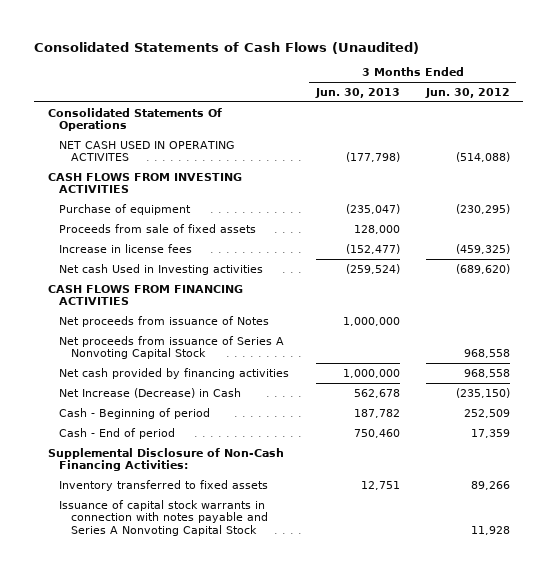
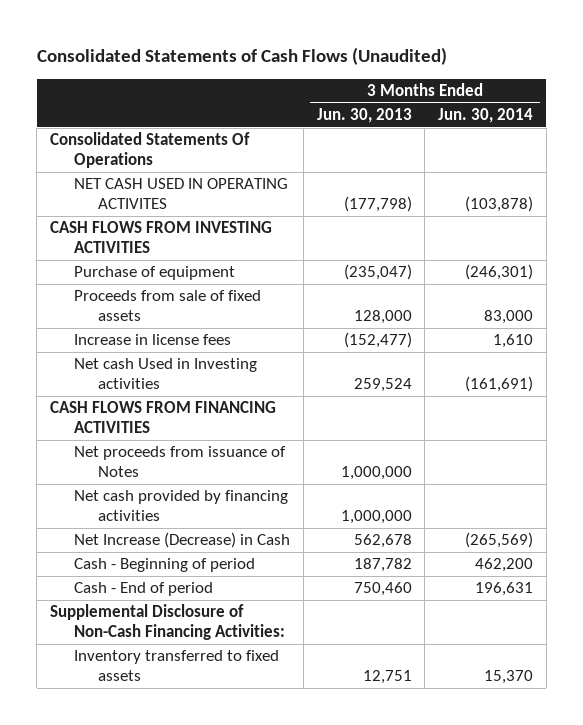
- | 3 Months Ended Jun. 30, 2013 | 3 Months Ended Jun. 30, 2012
+ | 3 Months Ended Jun. 30, 2013 | 3 Months Ended Jun. 30, 2014
- Net cash Used in Investing activities | (259,524) | (689,620)
+ Net cash Used in Investing activities | 259,524 | (161,691)
- Net proceeds from issuance of Series A Nonvoting Capital Stock | | 968,558
- Issuance of capital stock warrants in connection with notes payable and Series A Nonvoting Capital Stock | | 11,928

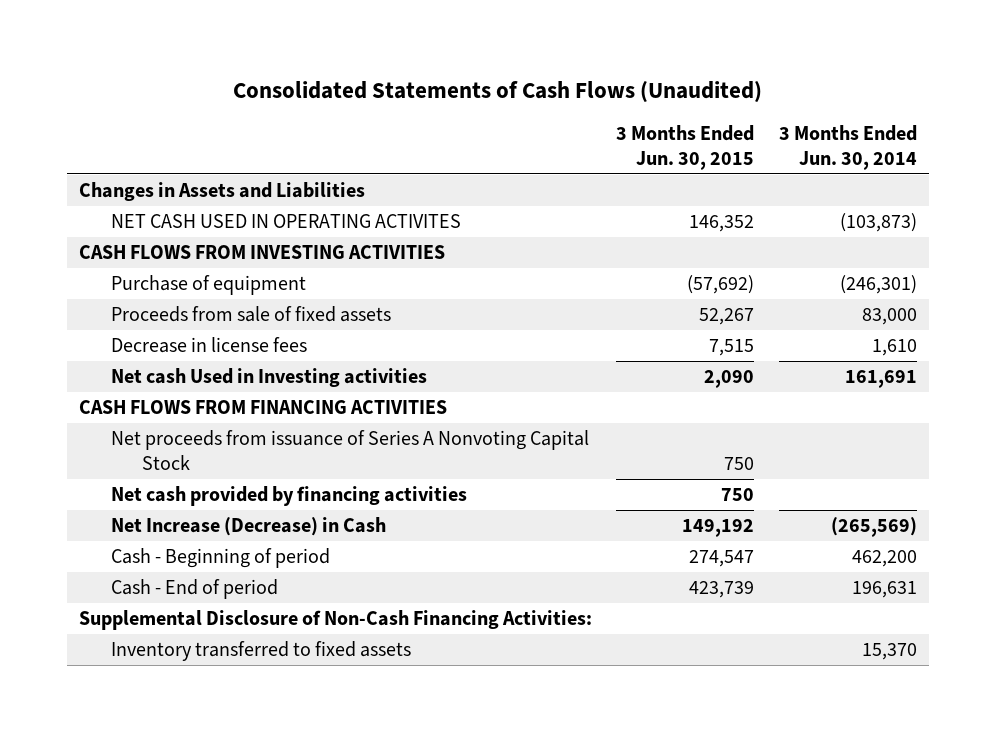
- | 3 Months Ended Jun. 30, 2013 | 3 Months Ended Jun. 30, 2014
+ | 3 Months Ended Jun. 30, 2015 | 3 Months Ended Jun. 30, 2014
- Consolidated Statements Of Operations
- NET CASH USED IN OPERATING ACTIVITES | (177,798) | (103,878)
+ Changes in Assets and Liabilities
+ NET CASH USED IN OPERATING ACTIVITES | 146,352 | (103,873)
- Increase in license fees | (152,477) | 1,610
- Net cash Used in Investing activities | 259,524 | (161,691)
+ Decrease in license fees | 7,515 | 1,610
+ Net cash Used in Investing activities | 2,090 | 161,691
- Net proceeds from issuance of Notes | 1,000,000 |
+ Net proceeds from issuance of Series A Nonvoting Capital Stock | 750 |

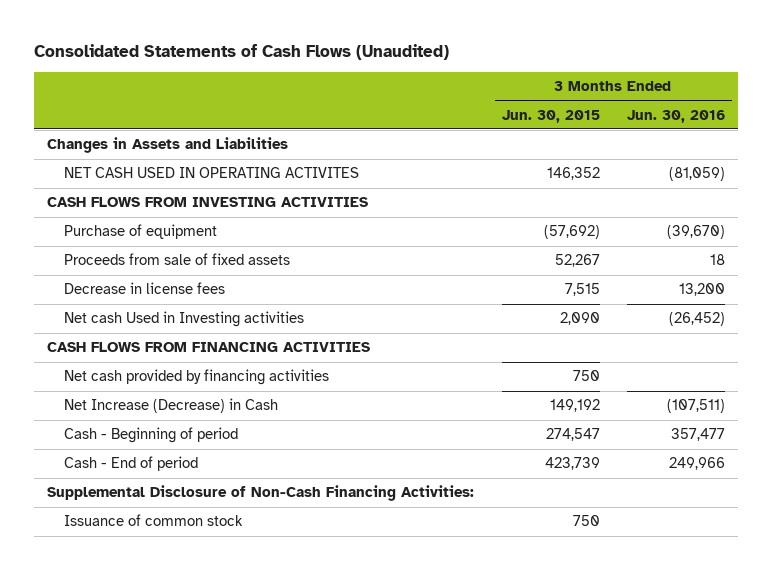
- | 3 Months Ended Jun. 30, 2015 | 3 Months Ended Jun. 30, 2014
+ | 3 Months Ended Jun. 30, 2015 | 3 Months Ended Jun. 30, 2016
- Net proceeds from issuance of Series A Nonvoting Capital Stock | 750 |
- Inventory transferred to fixed assets | | 15,370
+ Issuance of common stock | 750 |

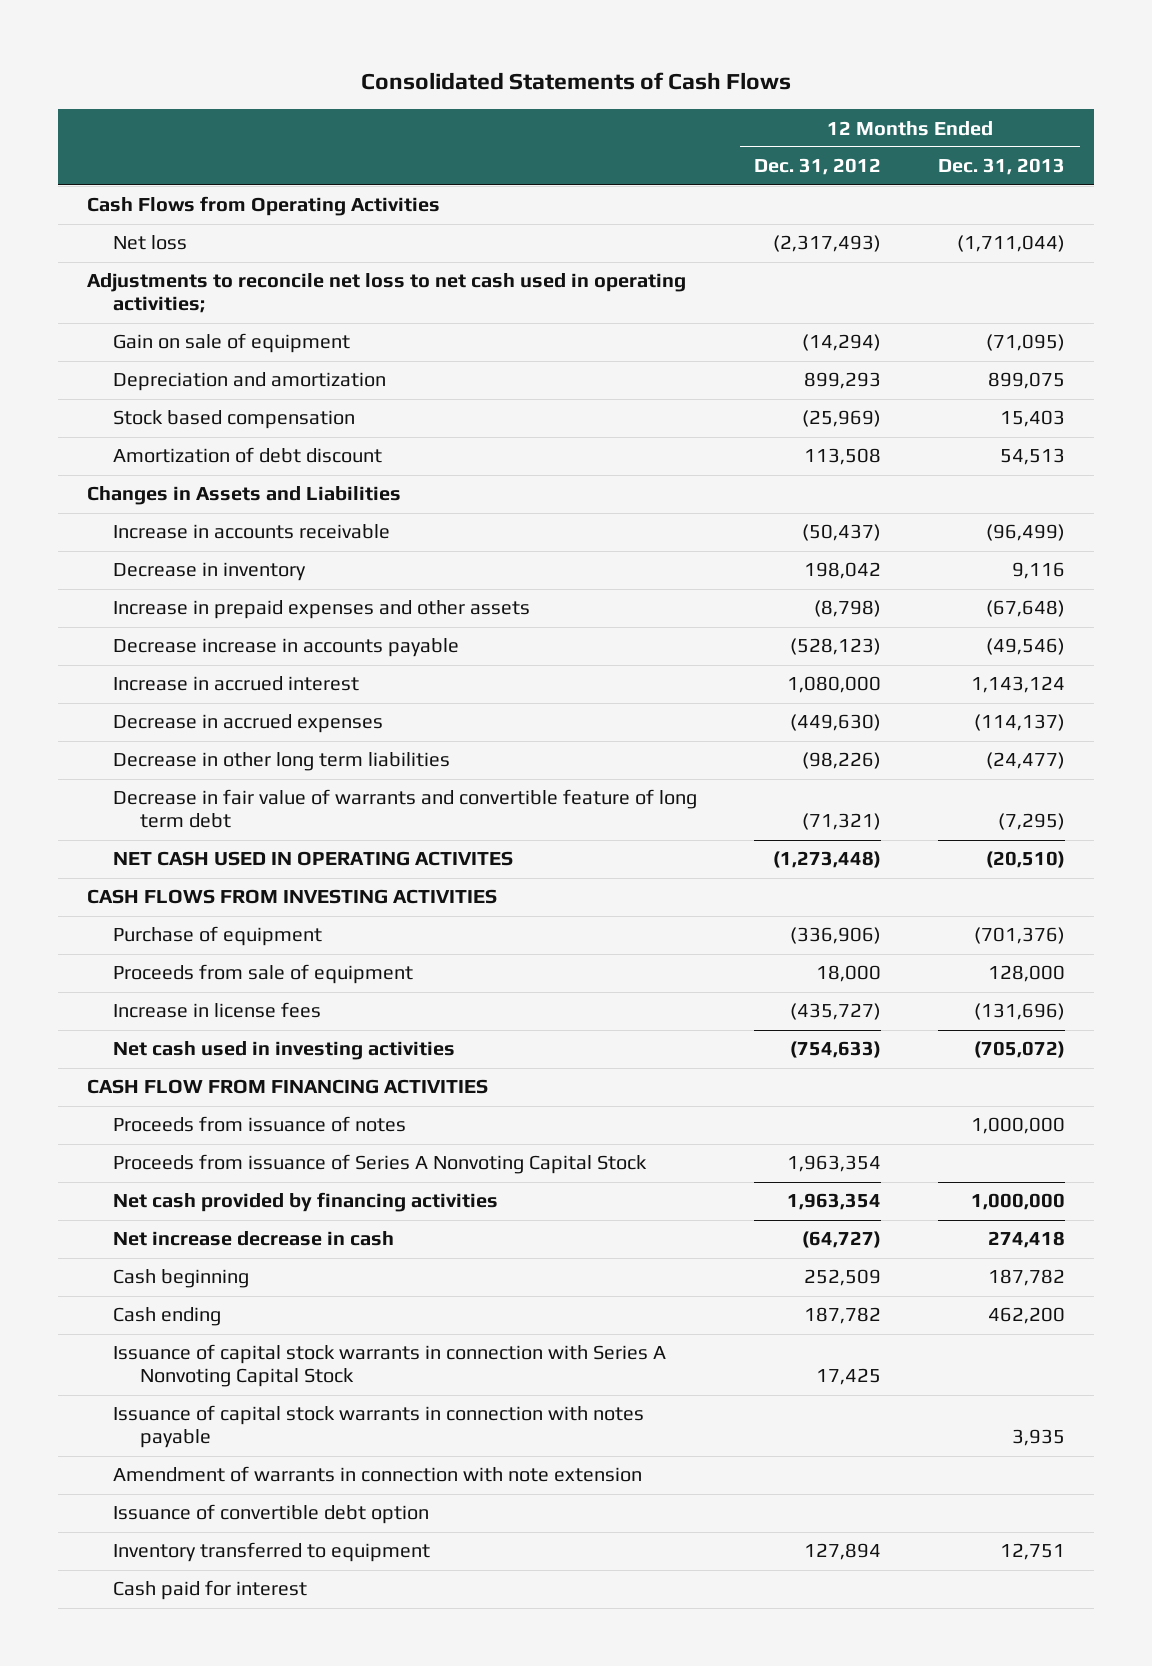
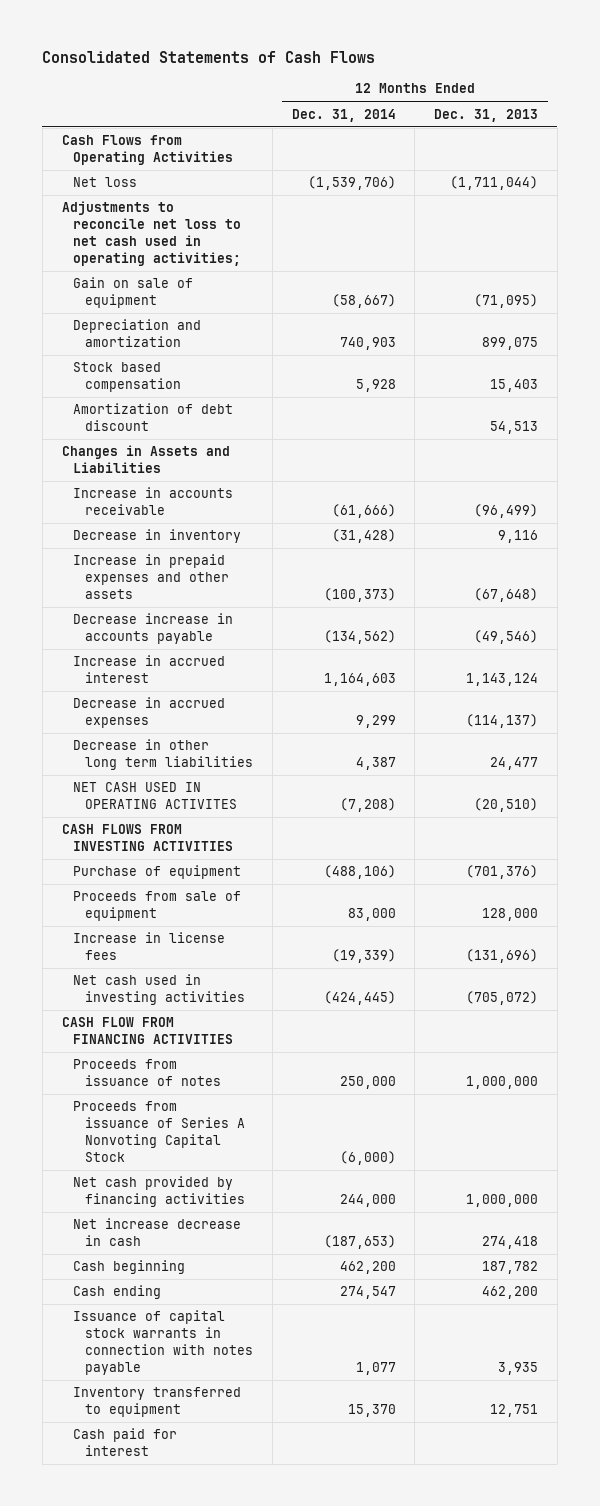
- | 12 Months Ended Dec. 31, 2012 | 12 Months Ended Dec. 31, 2013
+ | 12 Months Ended Dec. 31, 2014 | 12 Months Ended Dec. 31, 2013
- Decrease in other long term liabilities | (98,226) | (24,477)
- Decrease in fair value of warrants and convertible feature of long term debt | (71,321) | (7,295)
+ Decrease in other long term liabilities | 4,387 | 24,477
- Issuance of capital stock warrants in connection with Series A Nonvoting Capital Stock | 17,425 |
- Amendment of warrants in connection with note extension
- Issuance of convertible debt option

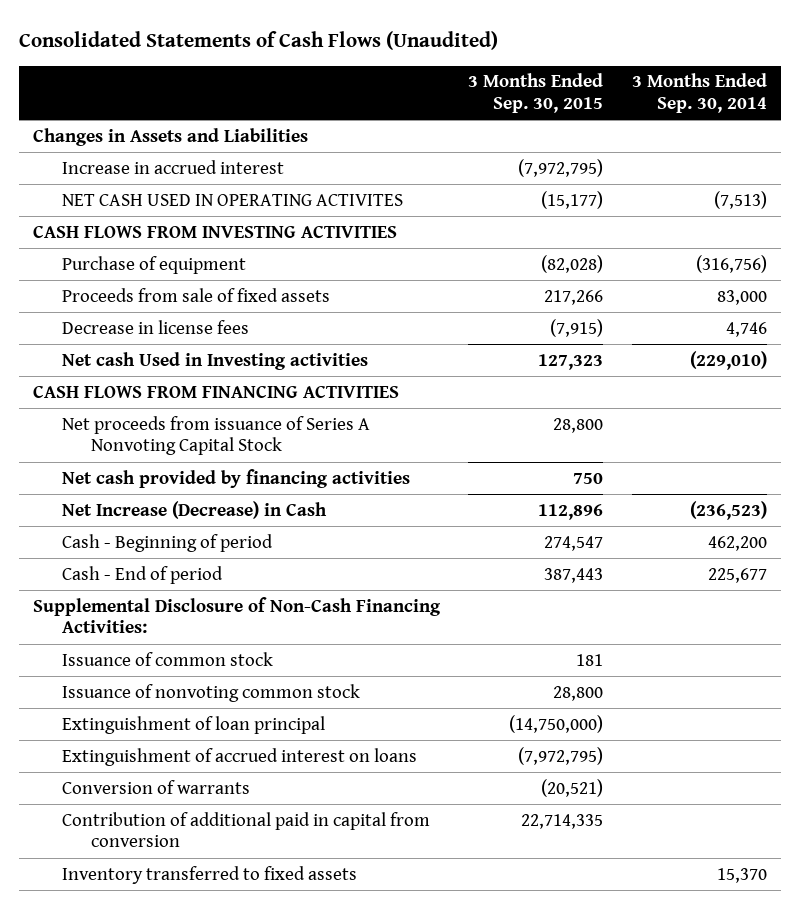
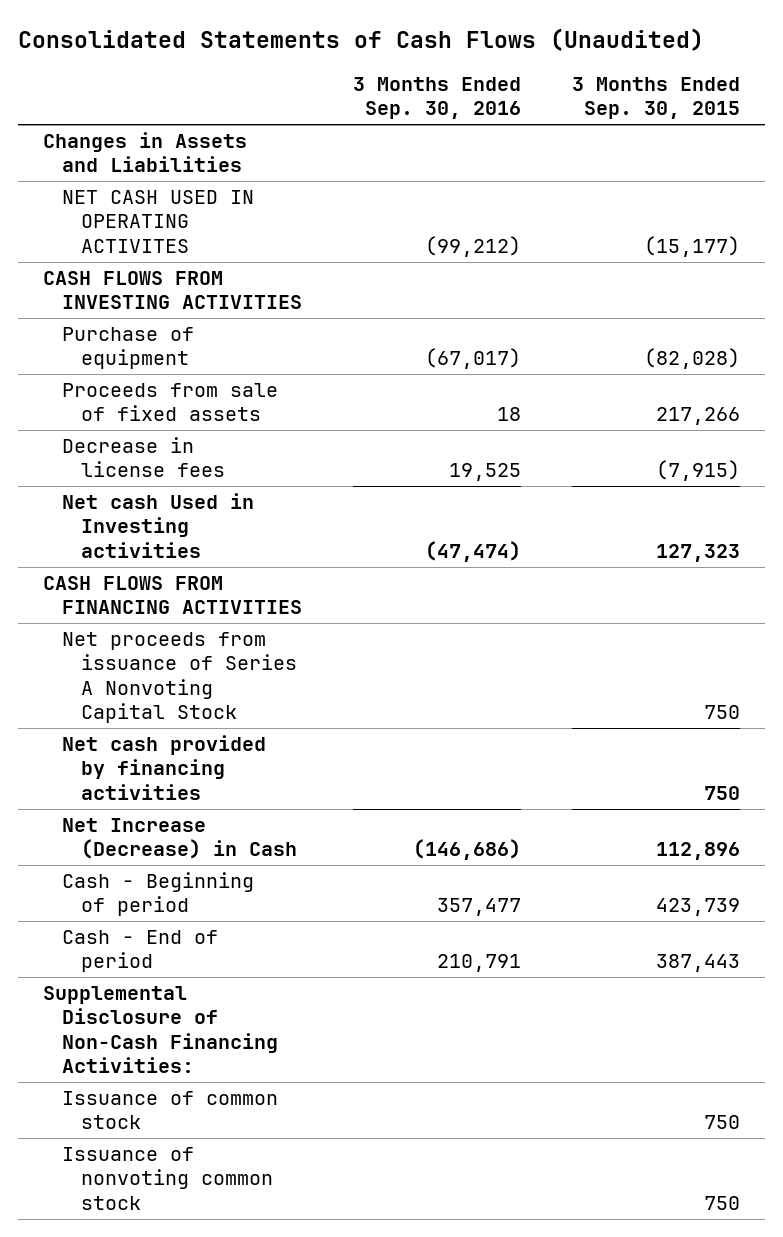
- | 3 Months Ended Sep. 30, 2015 | 3 Months Ended Sep. 30, 2014
+ | 3 Months Ended Sep. 30, 2016 | 3 Months Ended Sep. 30, 2015
- Increase in accrued interest | (7,972,795) |
- Net proceeds from issuance of Series A Nonvoting Capital Stock | 28,800 |
+ Net proceeds from issuance of Series A Nonvoting Capital Stock | | 750
- Cash - Beginning of period | 274,547 | 462,200
+ Cash - Beginning of period | 357,477 | 423,739
- Issuance of common stock | 181 |
- Issuance of nonvoting common stock | 28,800 |
- Extinguishment of loan principal | (14,750,000) |
- Extinguishment of accrued interest on loans | (7,972,795) |
- Conversion of warrants | (20,521) |
- Contribution of additional paid in capital from conversion | 22,714,335 |
- Inventory transferred to fixed assets | | 15,370
+ Issuance of common stock | | 750
+ Issuance of nonvoting common stock | | 750

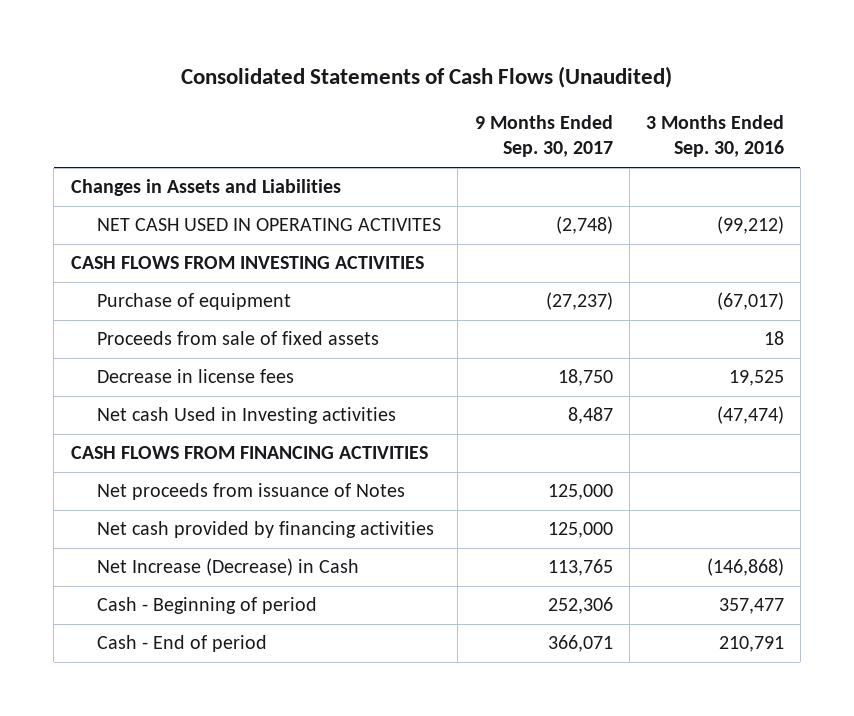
- | 3 Months Ended Sep. 30, 2016 | 3 Months Ended Sep. 30, 2015
+ | 9 Months Ended Sep. 30, 2017 | 3 Months Ended Sep. 30, 2016
- Net proceeds from issuance of Series A Nonvoting Capital Stock | | 750
+ Net proceeds from issuance of Notes | 125,000 |
- Net Increase (Decrease) in Cash | (146,686) | 112,896
+ Net Increase (Decrease) in Cash | 113,765 | (146,868)
- Supplemental Disclosure of Non-Cash Financing Activities:
- Issuance of common stock | | 750
- Issuance of nonvoting common stock | | 750

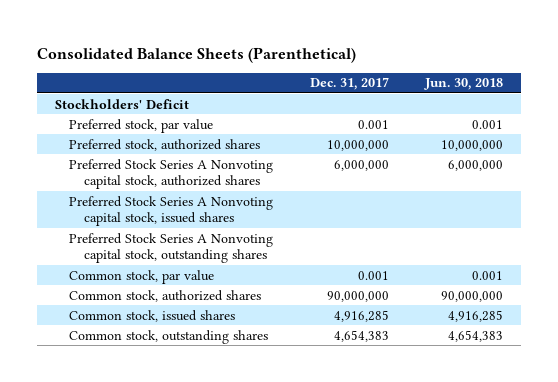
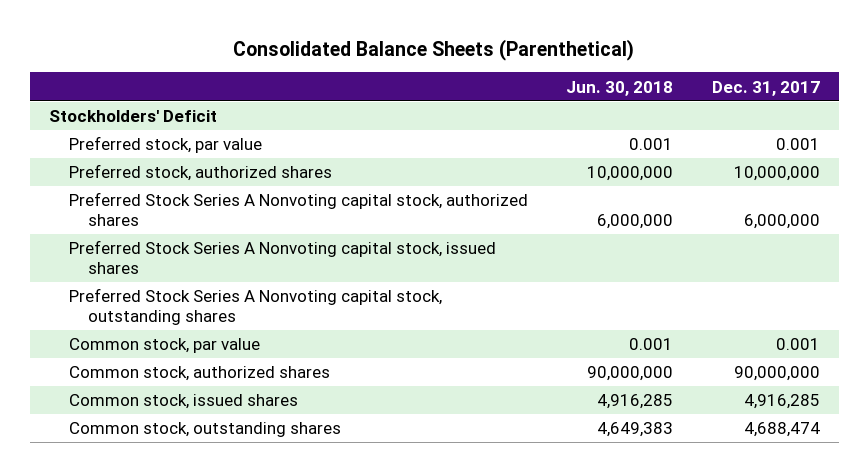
- | Dec. 31, 2017 | Jun. 30, 2018
+ | Jun. 30, 2018 | Dec. 31, 2017
- Common stock, outstanding shares | 4,654,383 | 4,654,383
+ Common stock, outstanding shares | 4,649,383 | 4,688,474

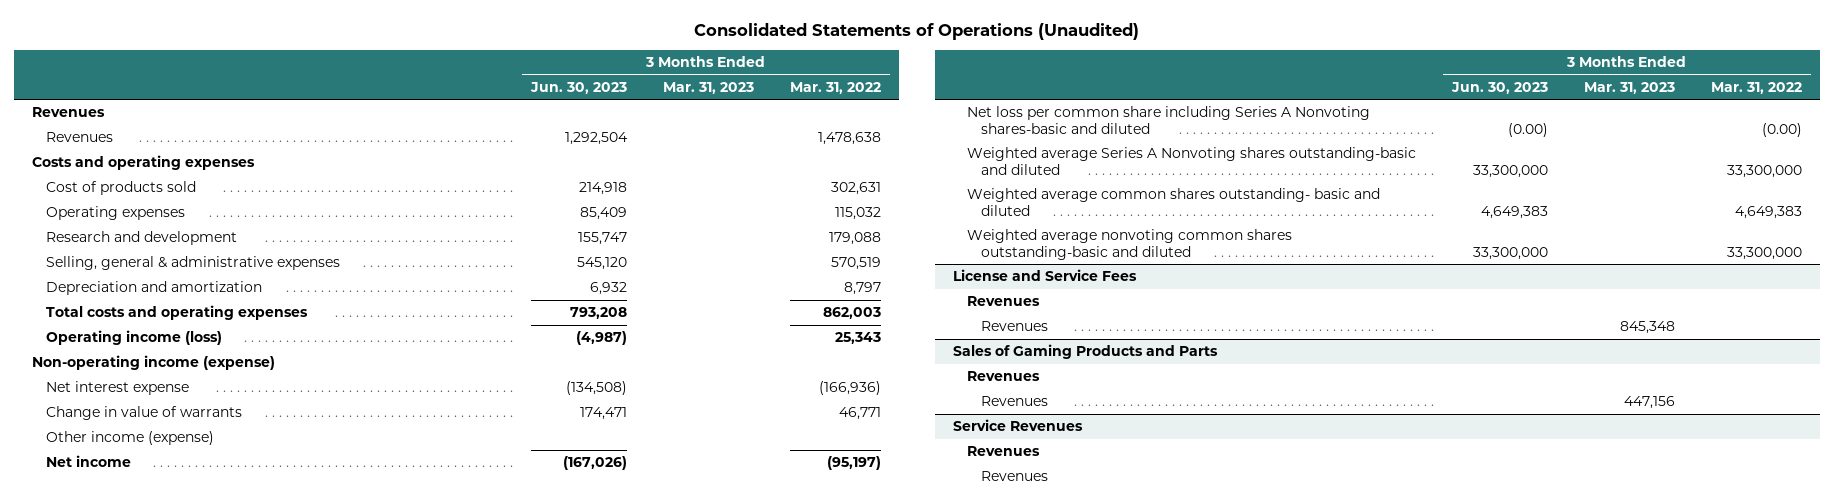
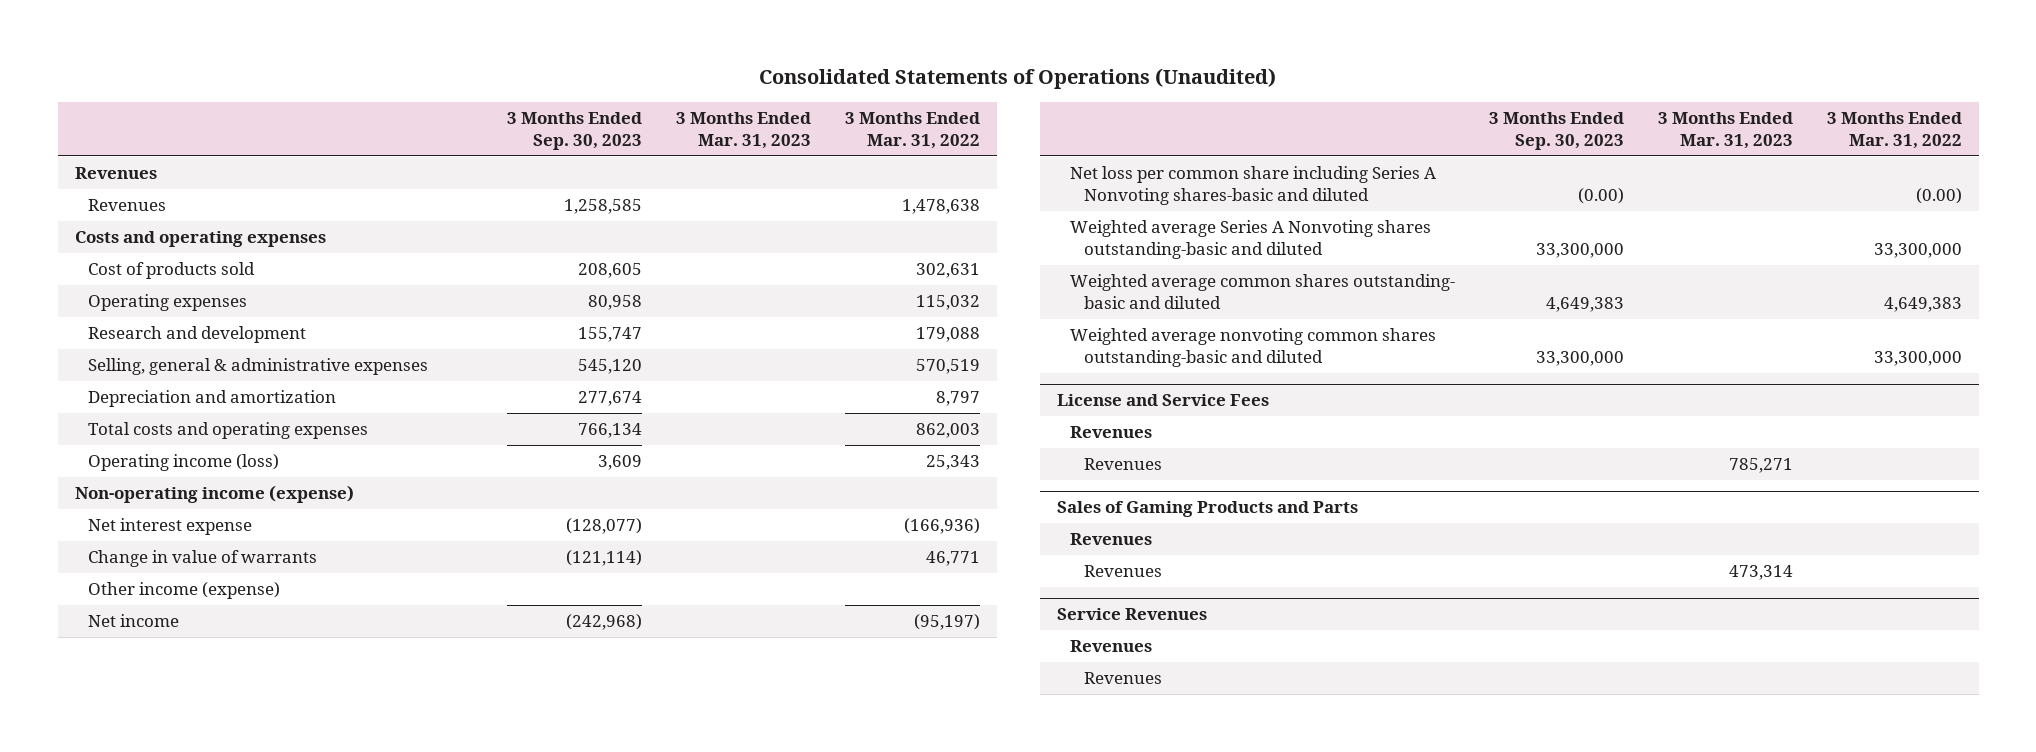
- | 3 Months Ended Jun. 30, 2023 | 3 Months Ended Mar. 31, 2023 | 3 Months Ended Mar. 31, 2022
+ | 3 Months Ended Sep. 30, 2023 | 3 Months Ended Mar. 31, 2023 | 3 Months Ended Mar. 31, 2022
@ License and Service Fees
- Revenues | | 845,348 |
+ Revenues | | 785,271 |
@ Sales of Gaming Products and Parts
- Revenues | | 447,156 |
+ Revenues | | 473,314 |

